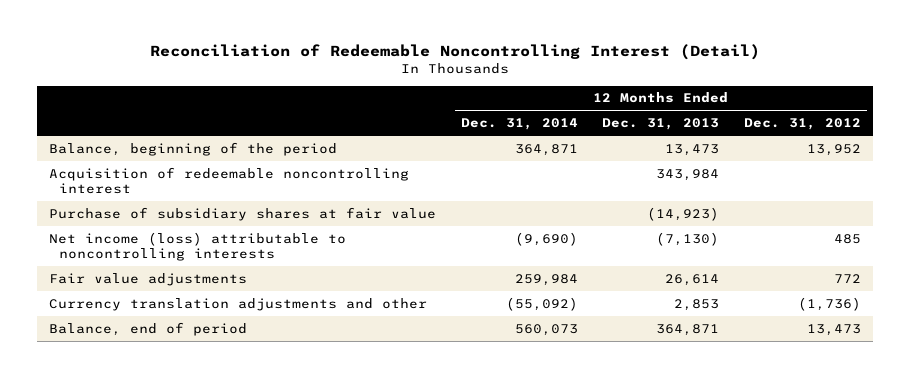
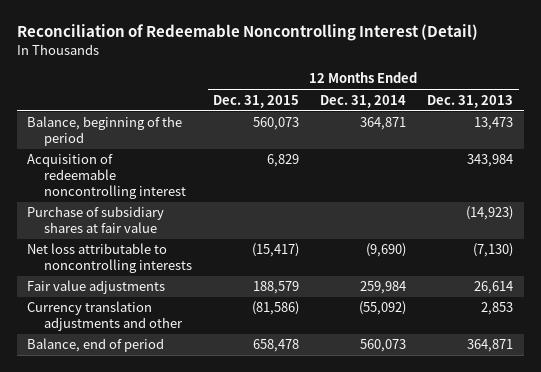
- | 12 Months Ended Dec. 31, 2014 | 12 Months Ended Dec. 31, 2013 | 12 Months Ended Dec. 31, 2012
+ | 12 Months Ended Dec. 31, 2015 | 12 Months Ended Dec. 31, 2014 | 12 Months Ended Dec. 31, 2013
- Net income (loss) attributable to noncontrolling interests | (9,690) | (7,130) | 485
+ Net loss attributable to noncontrolling interests | (15,417) | (9,690) | (7,130)

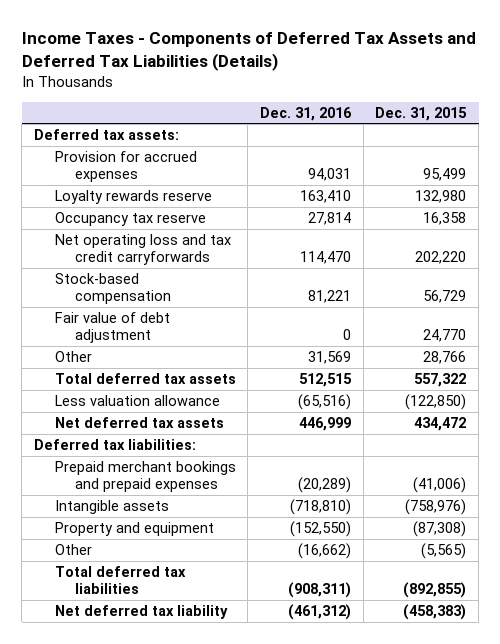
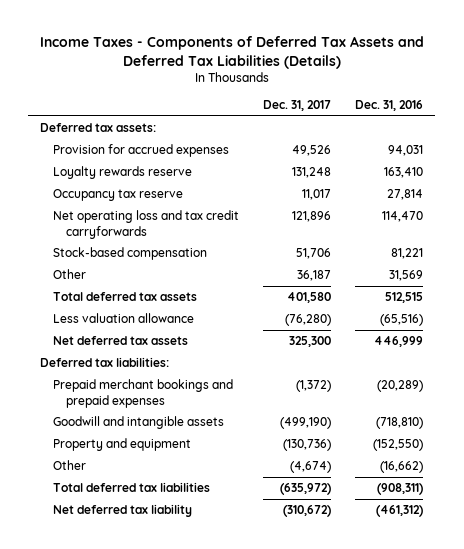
- | Dec. 31, 2016 | Dec. 31, 2015
+ | Dec. 31, 2017 | Dec. 31, 2016
- Fair value of debt adjustment | 0 | 24,770
- Intangible assets | (718,810) | (758,976)
+ Goodwill and intangible assets | (499,190) | (718,810)

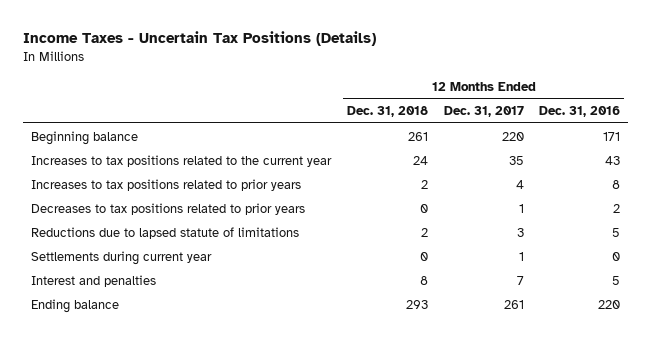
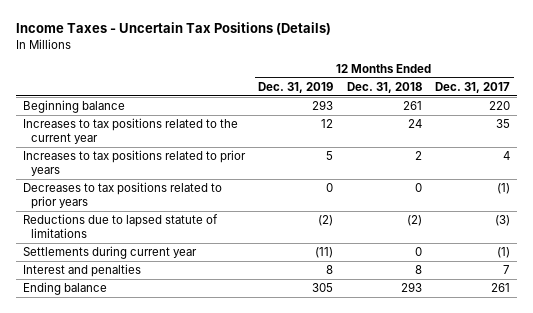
- | 12 Months Ended Dec. 31, 2018 | 12 Months Ended Dec. 31, 2017 | 12 Months Ended Dec. 31, 2016
+ | 12 Months Ended Dec. 31, 2019 | 12 Months Ended Dec. 31, 2018 | 12 Months Ended Dec. 31, 2017
- Decreases to tax positions related to prior years | 0 | 1 | 2
- Reductions due to lapsed statute of limitations | 2 | 3 | 5
- Settlements during current year | 0 | 1 | 0
+ Decreases to tax positions related to prior years | 0 | 0 | (1)
+ Reductions due to lapsed statute of limitations | (2) | (2) | (3)
+ Settlements during current year | (11) | 0 | (1)

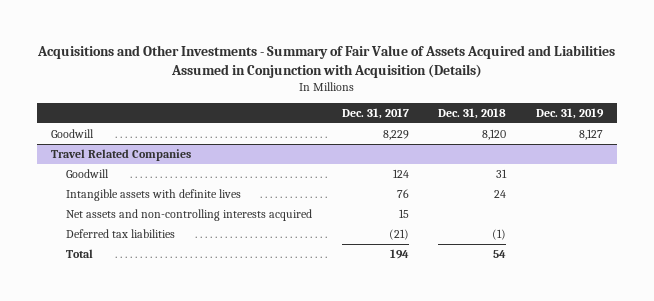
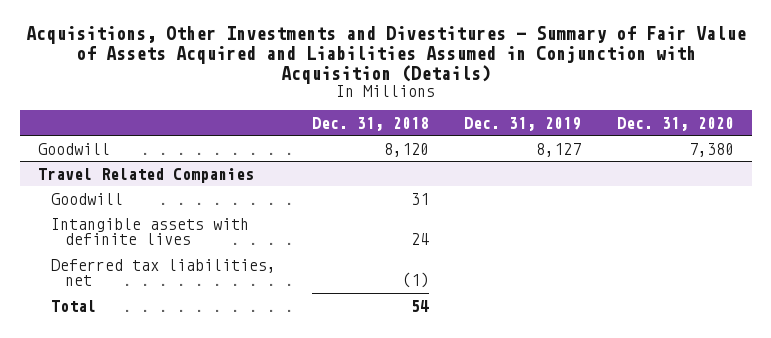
- Acquisitions and Other Investments - Summary of Fair Value of Assets Acquired and Liabilities Assumed in Conjunction with Acquisition (Details)
+ Acquisitions, Other Investments and Divestitures - Summary of Fair Value of Assets Acquired and Liabilities Assumed in Conjunction with Acquisition (Details)
- | Dec. 31, 2017 | Dec. 31, 2018 | Dec. 31, 2019
+ | Dec. 31, 2018 | Dec. 31, 2019 | Dec. 31, 2020
@ Travel Related Companies
- Net assets and non-controlling interests acquired | 15 | |
- Deferred tax liabilities | (21) | (1) |
+ Deferred tax liabilities, net | (1) | |

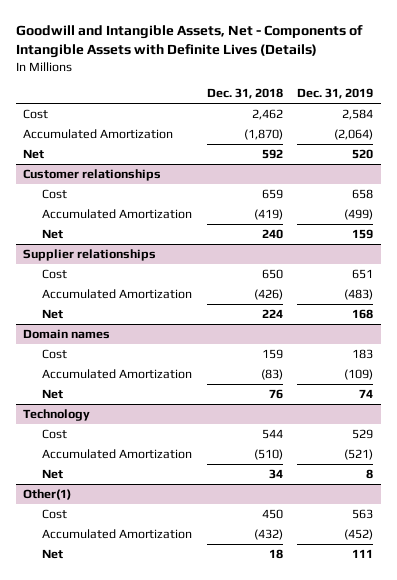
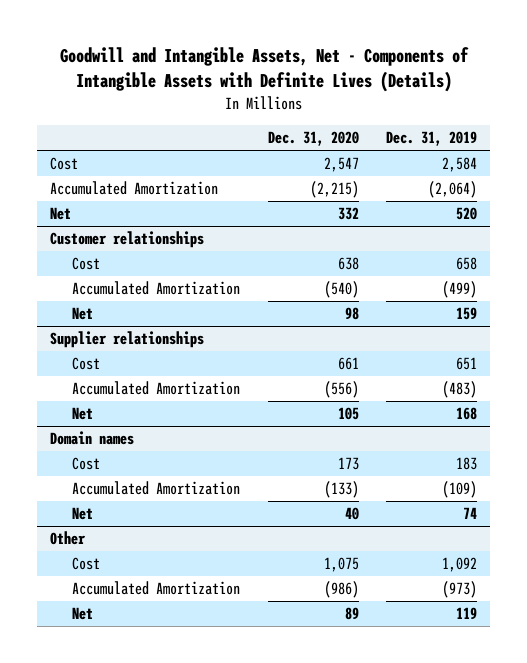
- | Dec. 31, 2018 | Dec. 31, 2019
+ | Dec. 31, 2020 | Dec. 31, 2019
- Technology
- Cost | 544 | 529
- Accumulated Amortization | (510) | (521)
- Net | 34 | 8
- Other(1)
- Cost | 450 | 563
- Accumulated Amortization | (432) | (452)
- Net | 18 | 111
+ Other
+ Cost | 1,075 | 1,092
+ Accumulated Amortization | (986) | (973)
+ Net | 89 | 119

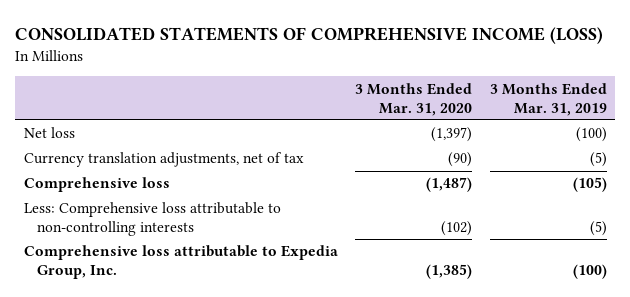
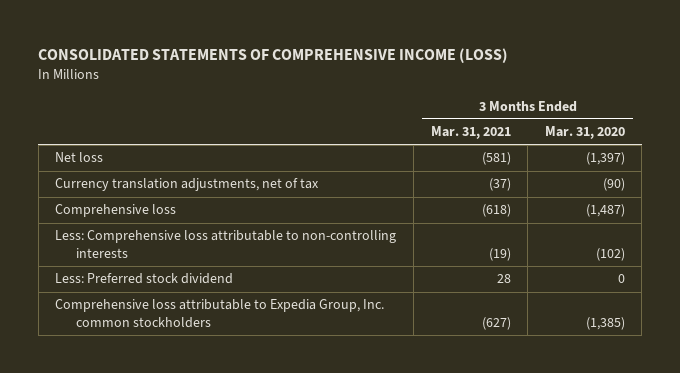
- | 3 Months Ended Mar. 31, 2020 | 3 Months Ended Mar. 31, 2019
+ | 3 Months Ended Mar. 31, 2021 | 3 Months Ended Mar. 31, 2020
- Comprehensive loss attributable to Expedia Group, Inc. | (1,385) | (100)
+ Less: Preferred stock dividend | 28 | 0
+ Comprehensive loss attributable to Expedia Group, Inc. common stockholders | (627) | (1,385)

